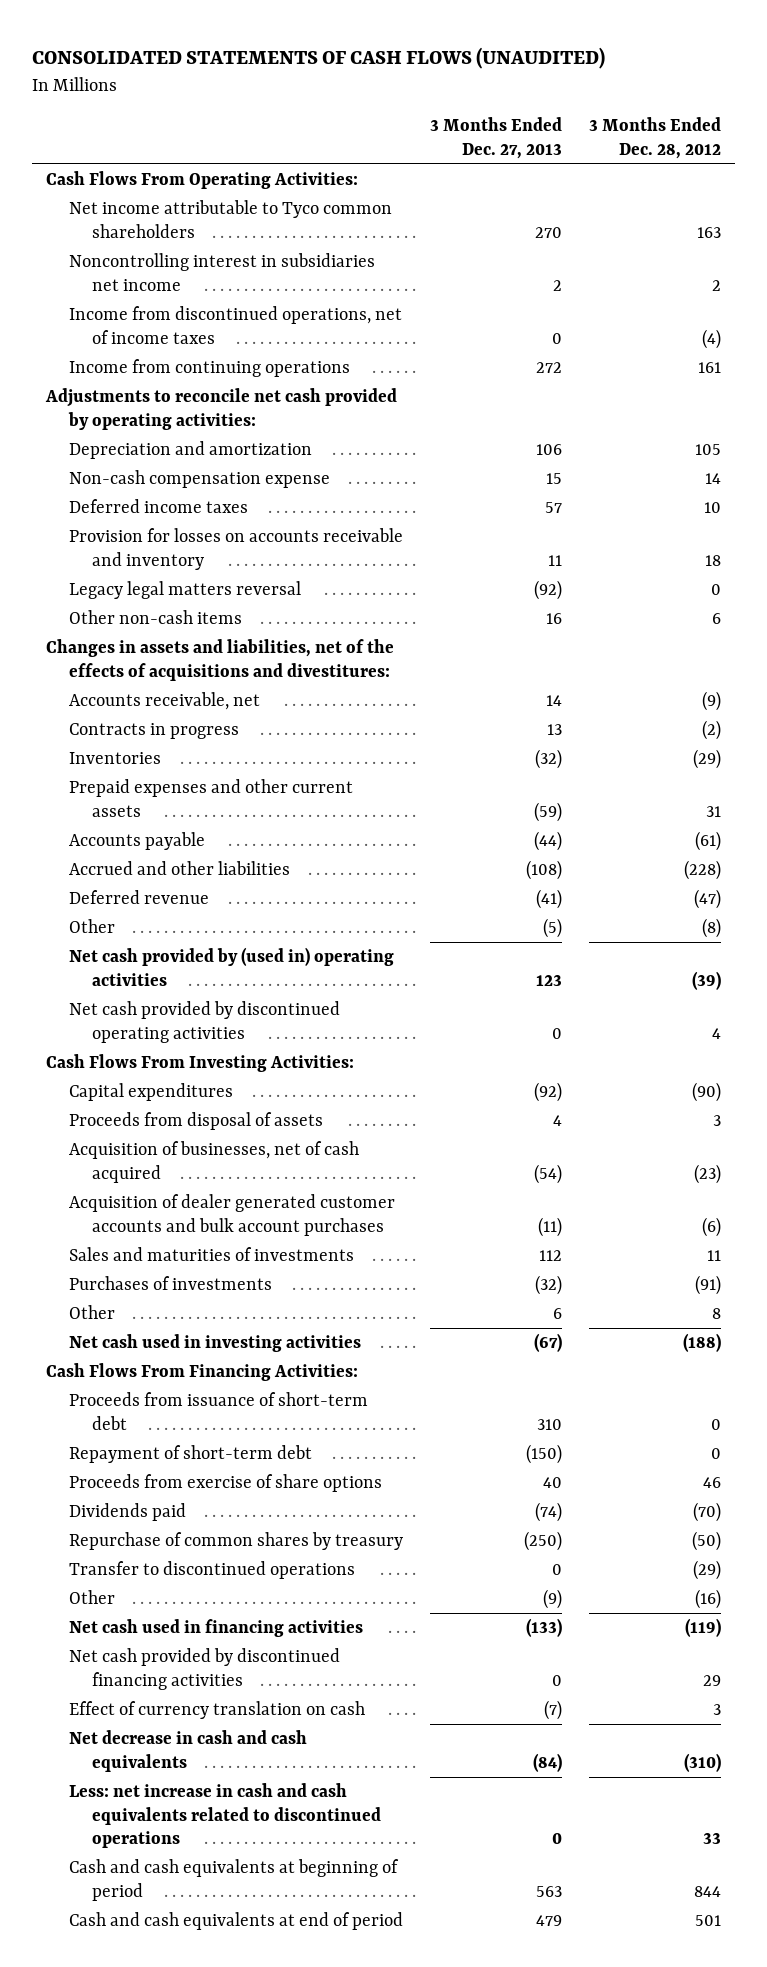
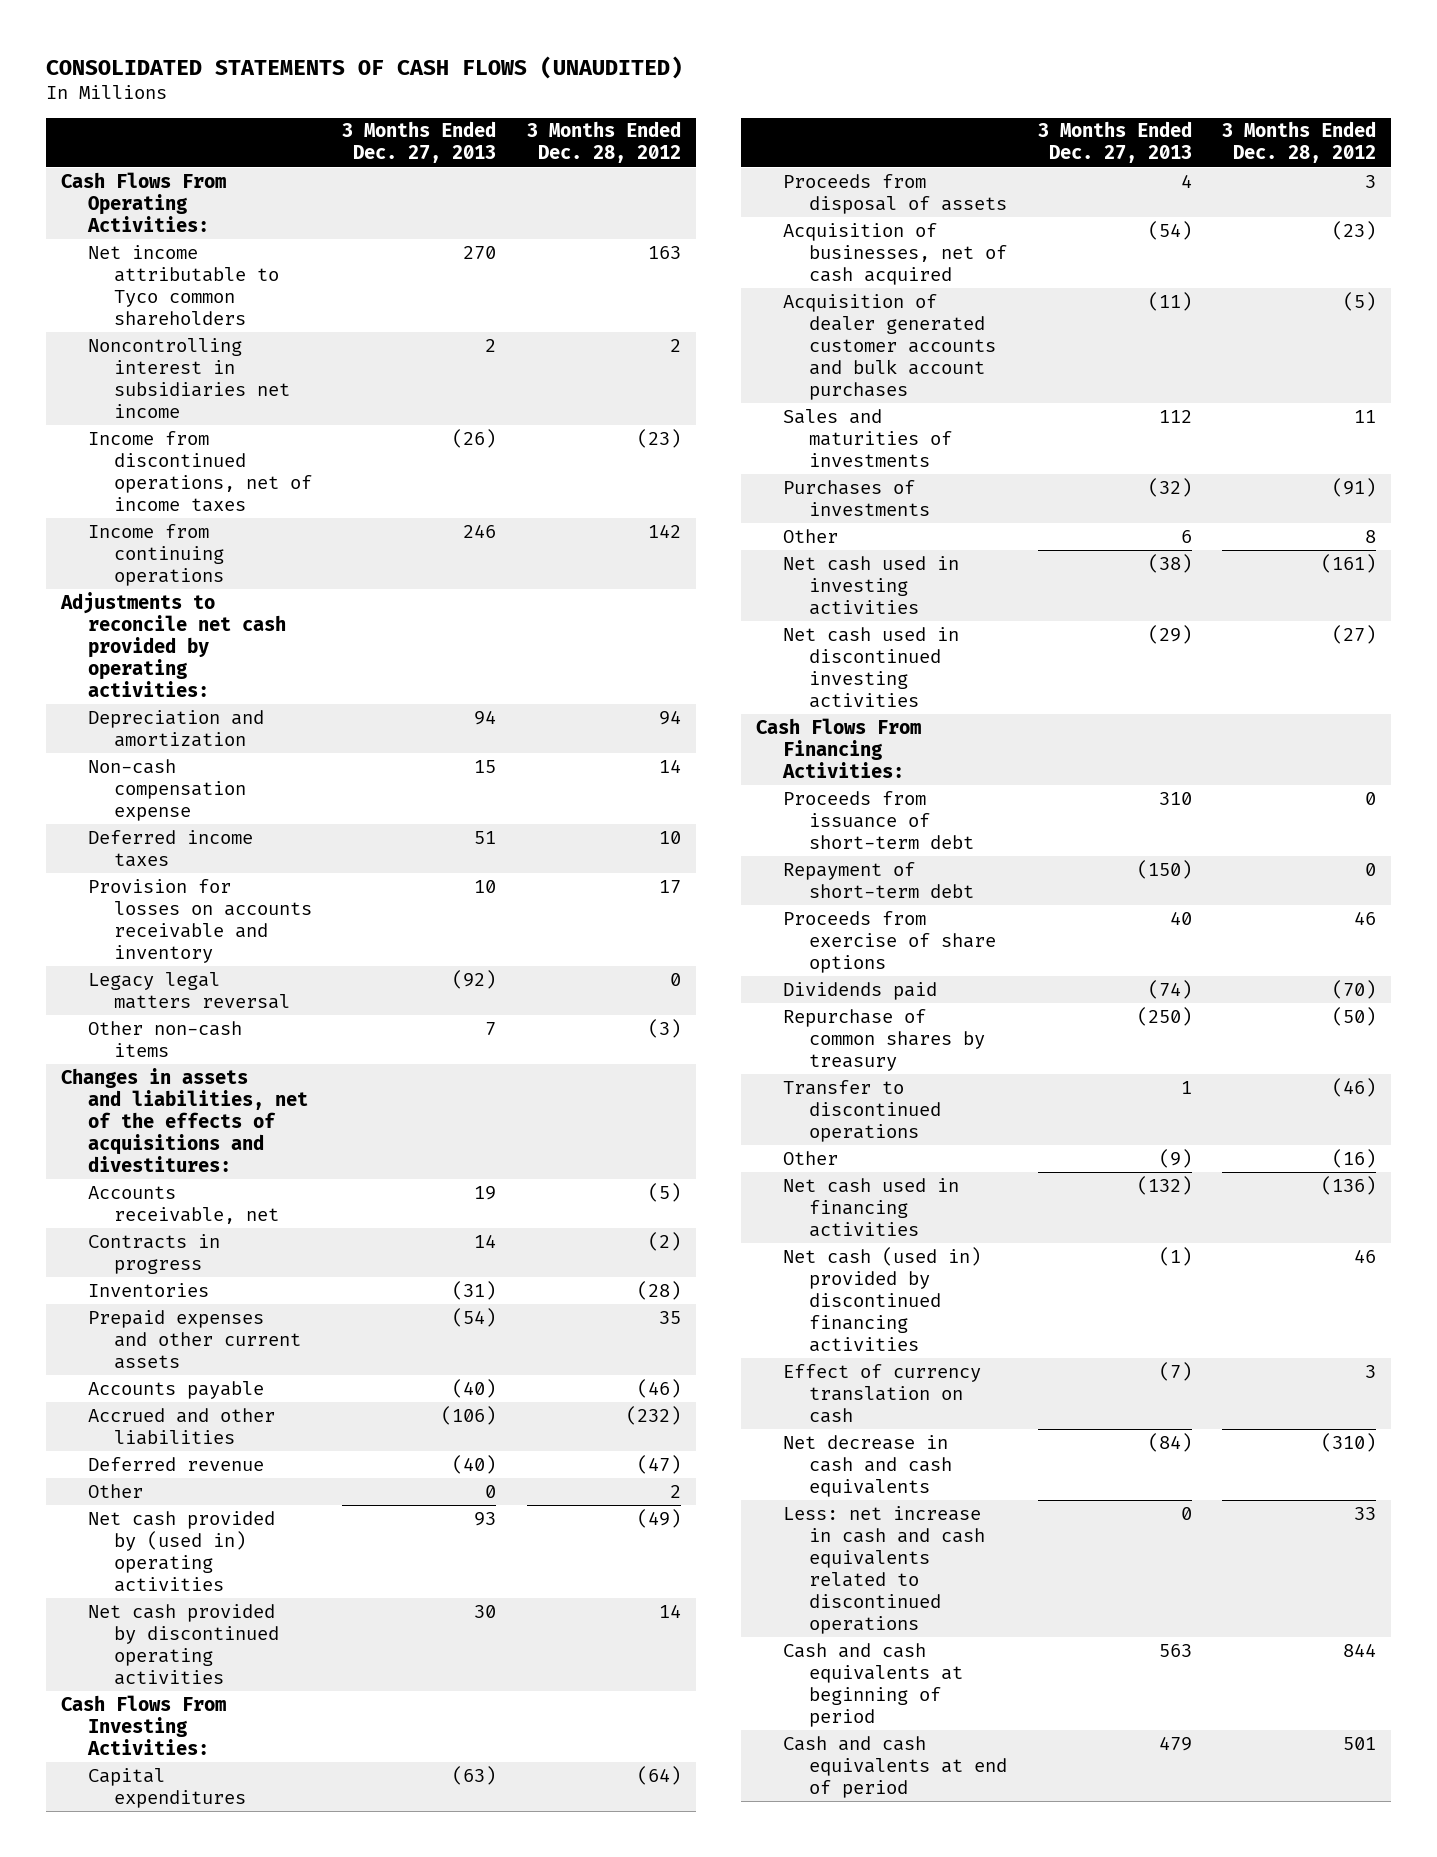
- Income from discontinued operations, net of income taxes | 0 | (4)
- Income from continuing operations | 272 | 161
+ Income from discontinued operations, net of income taxes | (26) | (23)
+ Income from continuing operations | 246 | 142
- Depreciation and amortization | 106 | 105
+ Depreciation and amortization | 94 | 94
- Deferred income taxes | 57 | 10
- Provision for losses on accounts receivable and inventory | 11 | 18
+ Deferred income taxes | 51 | 10
+ Provision for losses on accounts receivable and inventory | 10 | 17
- Other non-cash items | 16 | 6
+ Other non-cash items | 7 | (3)
- Accounts receivable, net | 14 | (9)
- Contracts in progress | 13 | (2)
- Inventories | (32) | (29)
- Prepaid expenses and other current assets | (59) | 31
- Accounts payable | (44) | (61)
- Accrued and other liabilities | (108) | (228)
- Deferred revenue | (41) | (47)
- Other | (5) | (8)
- Net cash provided by (used in) operating activities | 123 | (39)
- Net cash provided by discontinued operating activities | 0 | 4
+ Accounts receivable, net | 19 | (5)
+ Contracts in progress | 14 | (2)
+ Inventories | (31) | (28)
+ Prepaid expenses and other current assets | (54) | 35
+ Accounts payable | (40) | (46)
+ Accrued and other liabilities | (106) | (232)
+ Deferred revenue | (40) | (47)
+ Other | 0 | 2
+ Net cash provided by (used in) operating activities | 93 | (49)
+ Net cash provided by discontinued operating activities | 30 | 14
- Capital expenditures | (92) | (90)
+ Capital expenditures | (63) | (64)
- Acquisition of dealer generated customer accounts and bulk account purchases | (11) | (6)
+ Acquisition of dealer generated customer accounts and bulk account purchases | (11) | (5)
- Net cash used in investing activities | (67) | (188)
+ Net cash used in investing activities | (38) | (161)
+ Net cash used in discontinued investing activities | (29) | (27)
- Transfer to discontinued operations | 0 | (29)
+ Transfer to discontinued operations | 1 | (46)
- Net cash used in financing activities | (133) | (119)
- Net cash provided by discontinued financing activities | 0 | 29
+ Net cash used in financing activities | (132) | (136)
+ Net cash (used in) provided by discontinued financing activities | (1) | 46

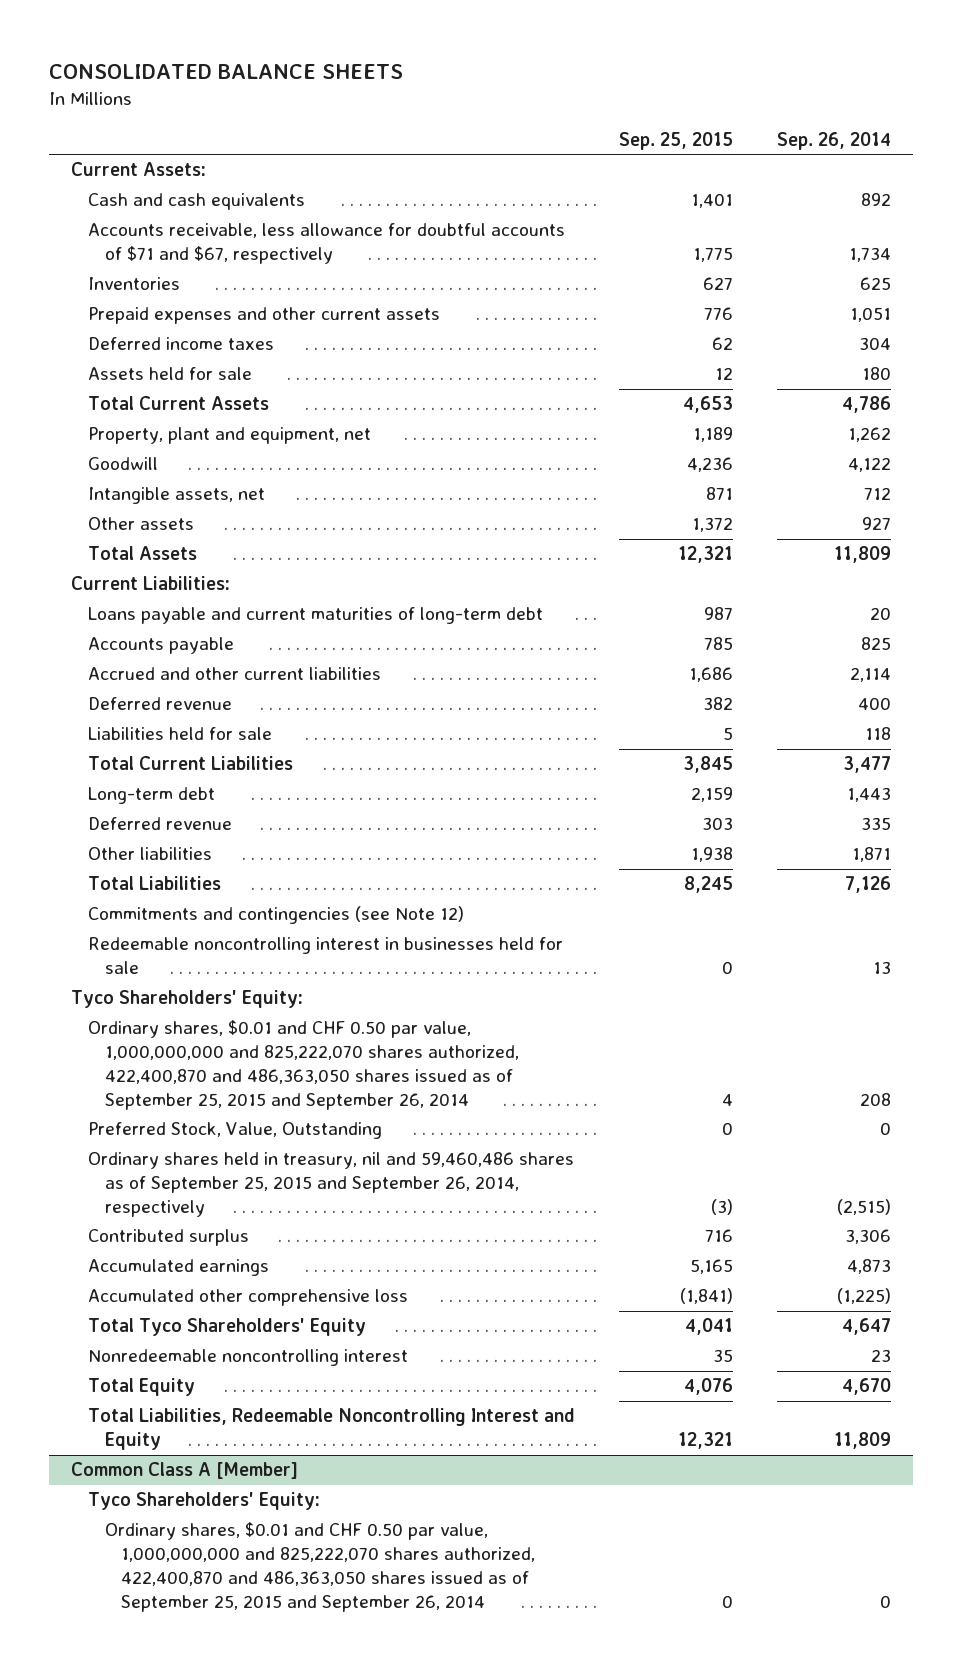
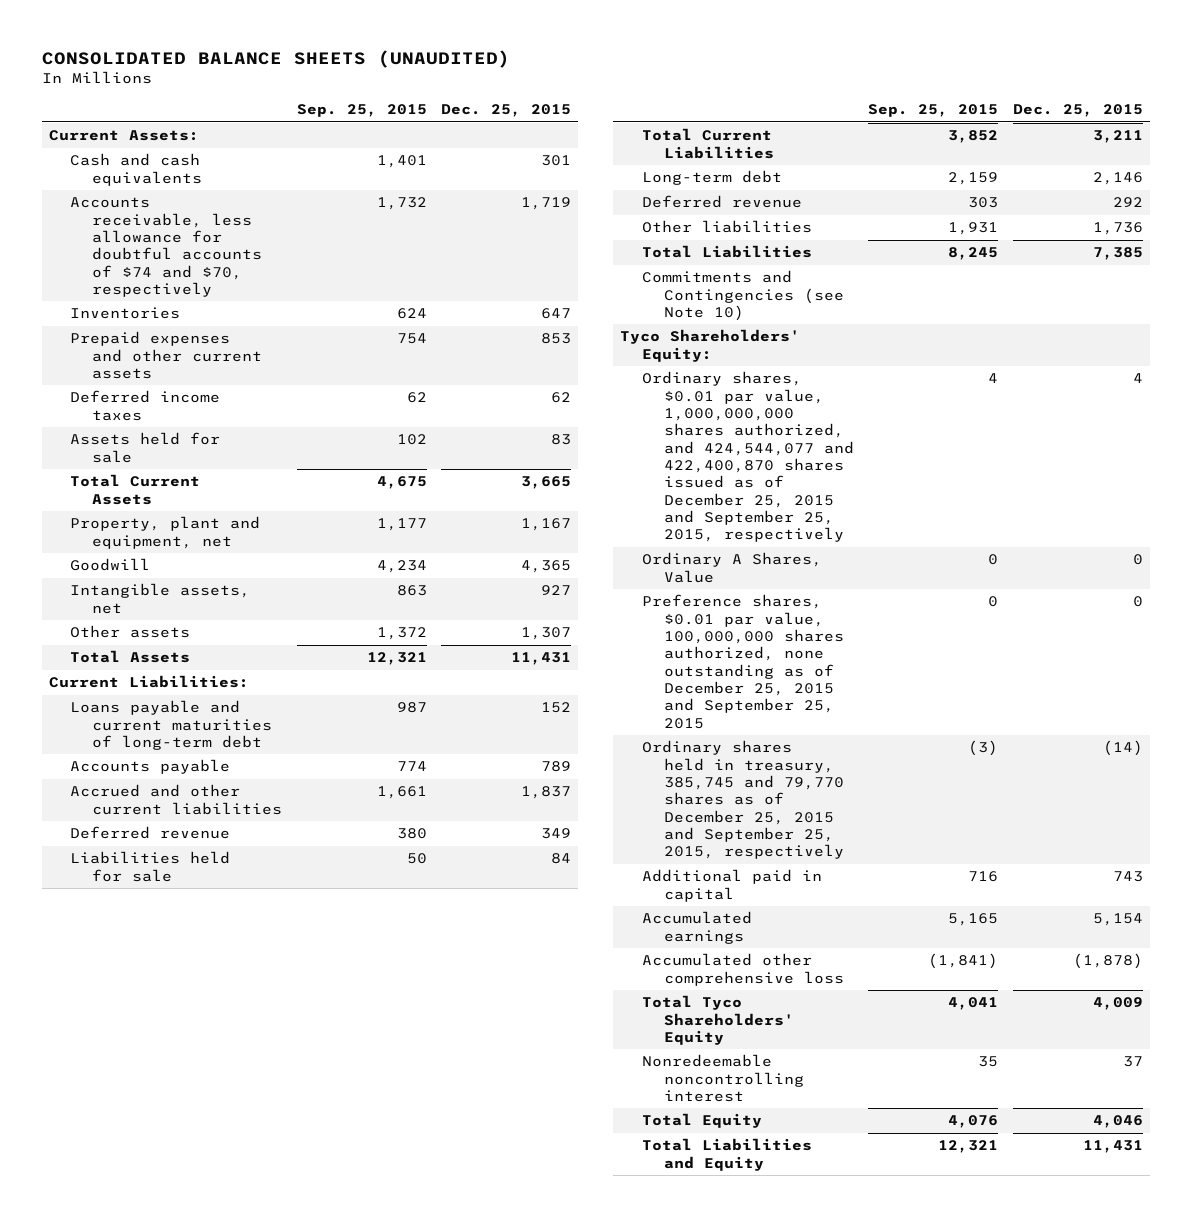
- CONSOLIDATED BALANCE SHEETS
+ CONSOLIDATED BALANCE SHEETS (UNAUDITED)
- | Sep. 25, 2015 | Sep. 26, 2014
+ | Sep. 25, 2015 | Dec. 25, 2015
- Accounts receivable, less allowance for doubtful accounts of $71 and $67, respectively | 1,775 | 1,734
- Inventories | 627 | 625
- Prepaid expenses and other current assets | 776 | 1,051
+ Accounts receivable, less allowance for doubtful accounts of $74 and $70, respectively | 1,732 | 1,719
+ Inventories | 624 | 647
+ Prepaid expenses and other current assets | 754 | 853
- Assets held for sale | 12 | 180
- Total Current Assets | 4,653 | 4,786
- Property, plant and equipment, net | 1,189 | 1,262
- Goodwill | 4,236 | 4,122
- Intangible assets, net | 871 | 712
+ Assets held for sale | 102 | 83
+ Total Current Assets | 4,675 | 3,665
+ Property, plant and equipment, net | 1,177 | 1,167
+ Goodwill | 4,234 | 4,365
+ Intangible assets, net | 863 | 927
- Accounts payable | 785 | 825
- Accrued and other current liabilities | 1,686 | 2,114
- Deferred revenue | 382 | 400
- Liabilities held for sale | 5 | 118
- Total Current Liabilities | 3,845 | 3,477
+ Accounts payable | 774 | 789
+ Accrued and other current liabilities | 1,661 | 1,837
+ Deferred revenue | 380 | 349
+ Liabilities held for sale | 50 | 84
+ Total Current Liabilities | 3,852 | 3,211
- Other liabilities | 1,938 | 1,871
+ Other liabilities | 1,931 | 1,736
- Commitments and contingencies (see Note 12)
- Redeemable noncontrolling interest in businesses held for sale | 0 | 13
+ Commitments and Contingencies (see Note 10)
- Ordinary shares, $0.01 and CHF 0.50 par value, 1,000,000,000 and 825,222,070 shares authorized, 422,400,870 and 486,363,050 shares issued as of September 25, 2015 and September 26, 2014 | 4 | 208
- Preferred Stock, Value, Outstanding | 0 | 0
- Ordinary shares held in treasury, nil and 59,460,486 shares as of September 25, 2015 and September 26, 2014, respectively | (3) | (2,515)
- Contributed surplus | 716 | 3,306
+ Ordinary shares, $0.01 par value, 1,000,000,000 shares authorized, and 424,544,077 and 422,400,870 shares issued as of December 25, 2015 and September 25, 2015, respectively | 4 | 4
+ Ordinary A Shares, Value | 0 | 0
+ Preference shares, $0.01 par value, 100,000,000 shares authorized, none outstanding as of December 25, 2015 and September 25, 2015 | 0 | 0
+ Ordinary shares held in treasury, 385,745 and 79,770 shares as of December 25, 2015 and September 25, 2015, respectively | (3) | (14)
+ Additional paid in capital | 716 | 743
- Total Liabilities, Redeemable Noncontrolling Interest and Equity | 12,321 | 11,809
- Common Class A [Member]
- Tyco Shareholders' Equity:
- Ordinary shares, $0.01 and CHF 0.50 par value, 1,000,000,000 and 825,222,070 shares authorized, 422,400,870 and 486,363,050 shares issued as of September 25, 2015 and September 26, 2014 | 0 | 0
+ Total Liabilities and Equity | 12,321 | 11,431

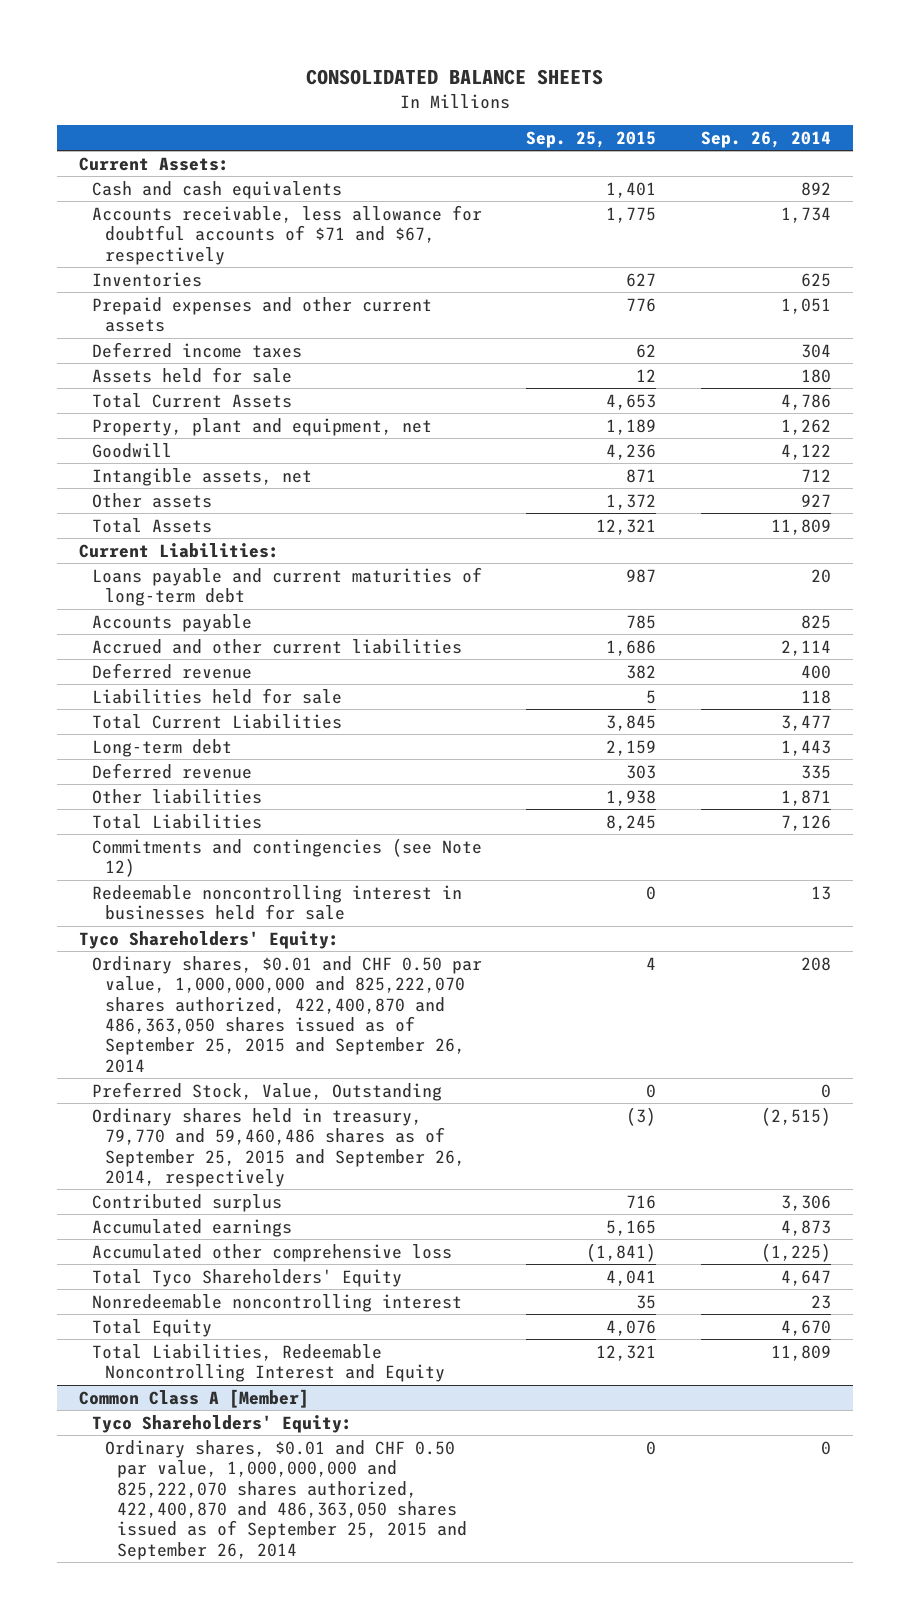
- CONSOLIDATED BALANCE SHEETS (UNAUDITED)
+ CONSOLIDATED BALANCE SHEETS
- | Sep. 25, 2015 | Dec. 25, 2015
+ | Sep. 25, 2015 | Sep. 26, 2014
- Accounts receivable, less allowance for doubtful accounts of $74 and $70, respectively | 1,732 | 1,719
- Inventories | 624 | 647
- Prepaid expenses and other current assets | 754 | 853
+ Accounts receivable, less allowance for doubtful accounts of $71 and $67, respectively | 1,775 | 1,734
+ Inventories | 627 | 625
+ Prepaid expenses and other current assets | 776 | 1,051
- Assets held for sale | 102 | 83
- Total Current Assets | 4,675 | 3,665
- Property, plant and equipment, net | 1,177 | 1,167
- Goodwill | 4,234 | 4,365
- Intangible assets, net | 863 | 927
+ Assets held for sale | 12 | 180
+ Total Current Assets | 4,653 | 4,786
+ Property, plant and equipment, net | 1,189 | 1,262
+ Goodwill | 4,236 | 4,122
+ Intangible assets, net | 871 | 712
- Accounts payable | 774 | 789
- Accrued and other current liabilities | 1,661 | 1,837
- Deferred revenue | 380 | 349
- Liabilities held for sale | 50 | 84
- Total Current Liabilities | 3,852 | 3,211
+ Accounts payable | 785 | 825
+ Accrued and other current liabilities | 1,686 | 2,114
+ Deferred revenue | 382 | 400
+ Liabilities held for sale | 5 | 118
+ Total Current Liabilities | 3,845 | 3,477
- Other liabilities | 1,931 | 1,736
+ Other liabilities | 1,938 | 1,871
- Commitments and Contingencies (see Note 10)
+ Commitments and contingencies (see Note 12)
+ Redeemable noncontrolling interest in businesses held for sale | 0 | 13
- Ordinary shares, $0.01 par value, 1,000,000,000 shares authorized, and 424,544,077 and 422,400,870 shares issued as of December 25, 2015 and September 25, 2015, respectively | 4 | 4
- Ordinary A Shares, Value | 0 | 0
- Preference shares, $0.01 par value, 100,000,000 shares authorized, none outstanding as of December 25, 2015 and September 25, 2015 | 0 | 0
- Ordinary shares held in treasury, 385,745 and 79,770 shares as of December 25, 2015 and September 25, 2015, respectively | (3) | (14)
- Additional paid in capital | 716 | 743
+ Ordinary shares, $0.01 and CHF 0.50 par value, 1,000,000,000 and 825,222,070 shares authorized, 422,400,870 and 486,363,050 shares issued as of September 25, 2015 and September 26, 2014 | 4 | 208
+ Preferred Stock, Value, Outstanding | 0 | 0
+ Ordinary shares held in treasury, 79,770 and 59,460,486 shares as of September 25, 2015 and September 26, 2014, respectively | (3) | (2,515)
+ Contributed surplus | 716 | 3,306
- Total Liabilities and Equity | 12,321 | 11,431
+ Total Liabilities, Redeemable Noncontrolling Interest and Equity | 12,321 | 11,809
+ Common Class A [Member]
+ Tyco Shareholders' Equity:
+ Ordinary shares, $0.01 and CHF 0.50 par value, 1,000,000,000 and 825,222,070 shares authorized, 422,400,870 and 486,363,050 shares issued as of September 25, 2015 and September 26, 2014 | 0 | 0

